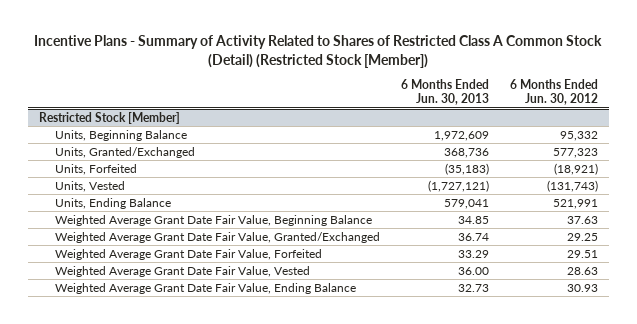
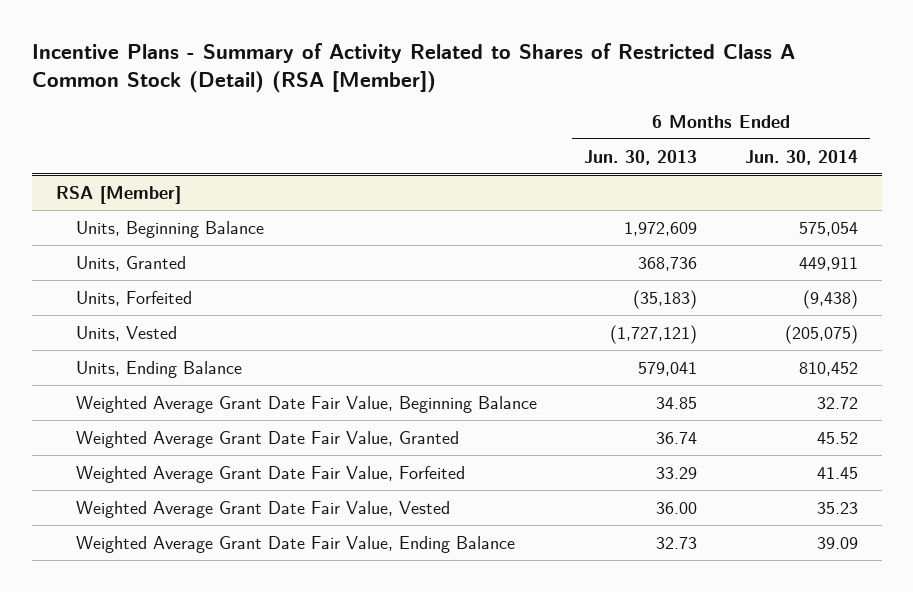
- Incentive Plans - Summary of Activity Related to Shares of Restricted Class A Common Stock (Detail) (Restricted Stock [Member])
+ Incentive Plans - Summary of Activity Related to Shares of Restricted Class A Common Stock (Detail) (RSA [Member])
- | 6 Months Ended Jun. 30, 2013 | 6 Months Ended Jun. 30, 2012
+ | 6 Months Ended Jun. 30, 2013 | 6 Months Ended Jun. 30, 2014
- Restricted Stock [Member]
+ RSA [Member]
- Units, Granted/Exchanged | 368,736 | 577,323
+ Units, Granted | 368,736 | 449,911
- Weighted Average Grant Date Fair Value, Granted/Exchanged | 36.74 | 29.25
+ Weighted Average Grant Date Fair Value, Granted | 36.74 | 45.52

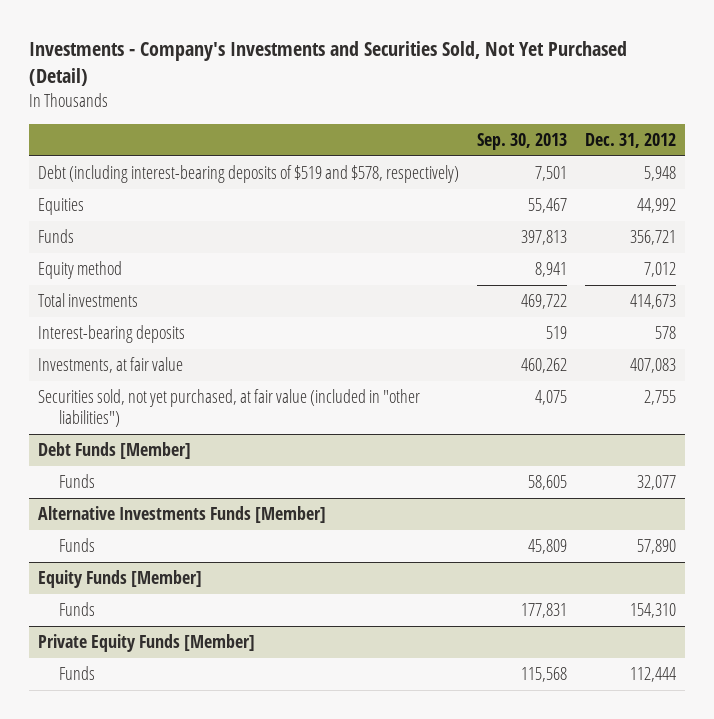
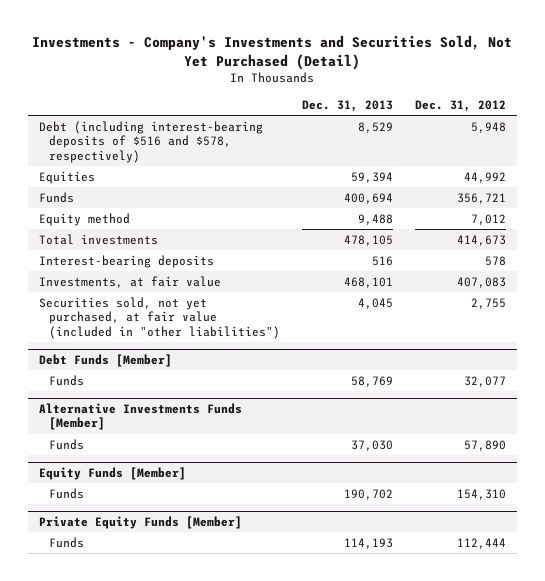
- | Sep. 30, 2013 | Dec. 31, 2012
+ | Dec. 31, 2013 | Dec. 31, 2012
- Debt (including interest-bearing deposits of $519 and $578, respectively) | 7,501 | 5,948
+ Debt (including interest-bearing deposits of $516 and $578, respectively) | 8,529 | 5,948

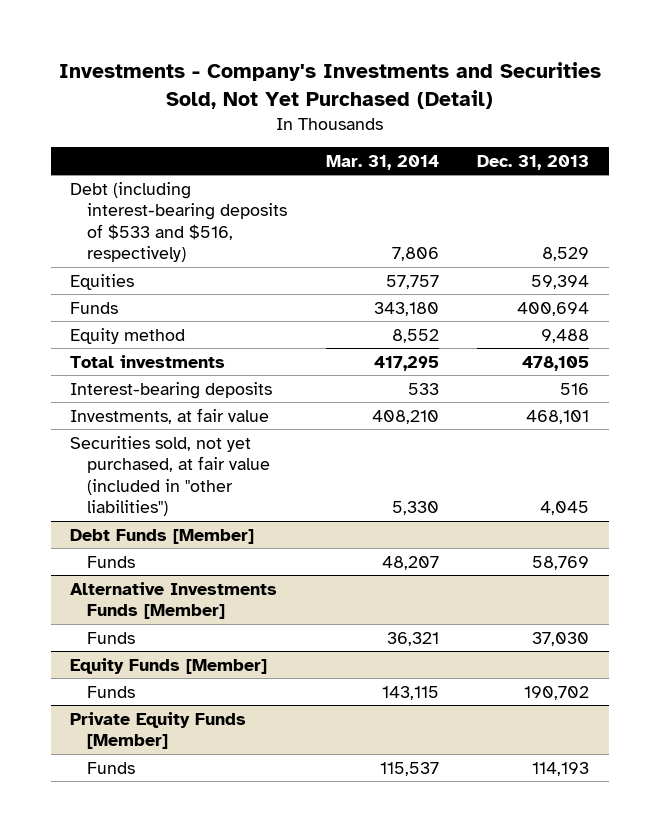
- | Dec. 31, 2013 | Dec. 31, 2012
+ | Mar. 31, 2014 | Dec. 31, 2013
- Debt (including interest-bearing deposits of $516 and $578, respectively) | 8,529 | 5,948
+ Debt (including interest-bearing deposits of $533 and $516, respectively) | 7,806 | 8,529

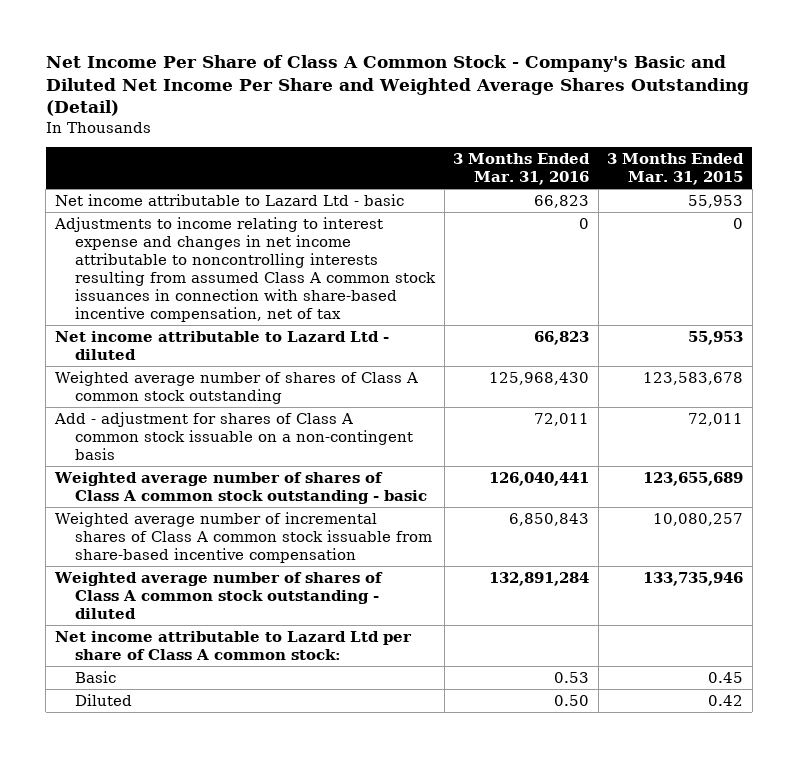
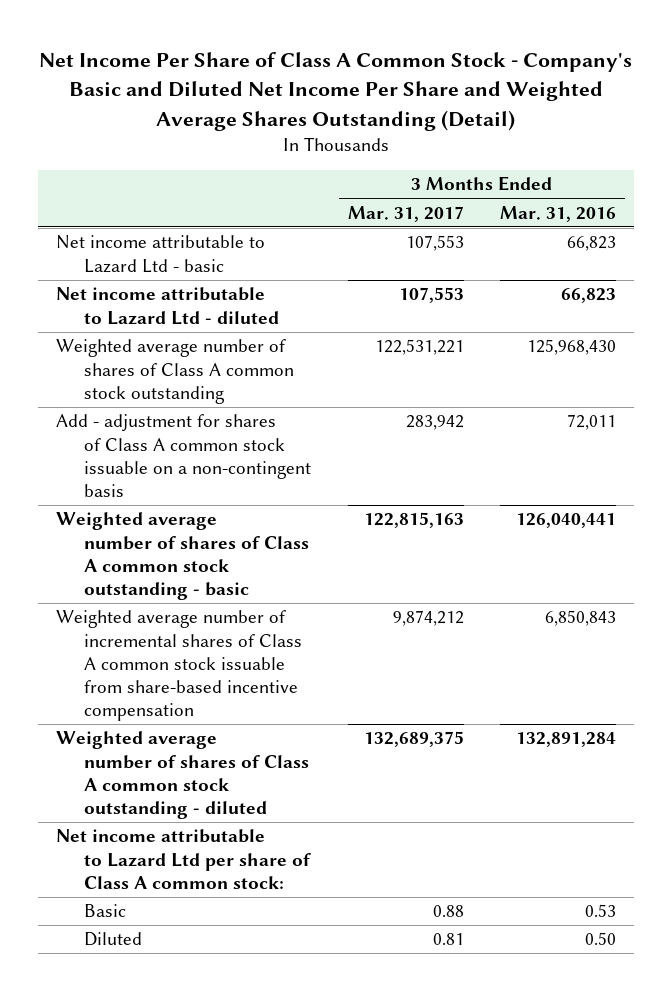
- | 3 Months Ended Mar. 31, 2016 | 3 Months Ended Mar. 31, 2015
+ | 3 Months Ended Mar. 31, 2017 | 3 Months Ended Mar. 31, 2016
- Adjustments to income relating to interest expense and changes in net income attributable to noncontrolling interests resulting from assumed Class A common stock issuances in connection with share-based incentive compensation, net of tax | 0 | 0

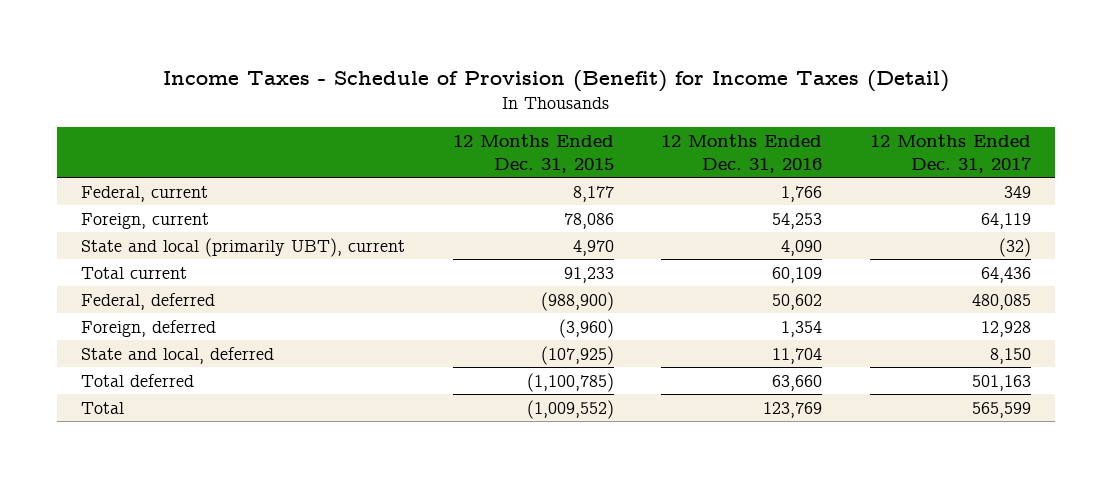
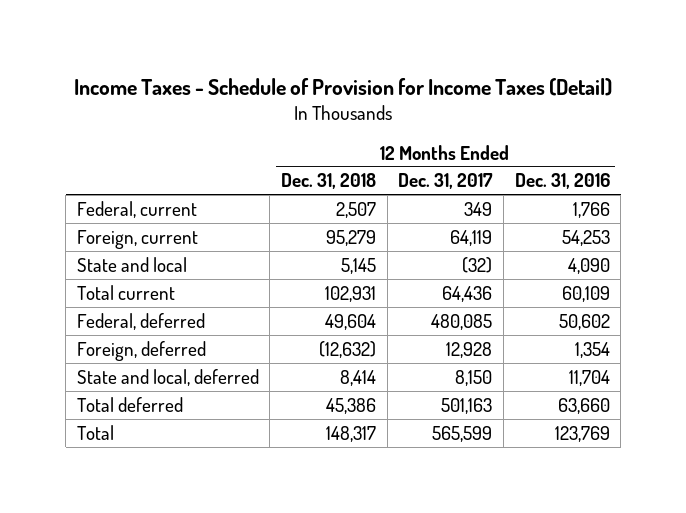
- Income Taxes - Schedule of Provision (Benefit) for Income Taxes (Detail)
+ Income Taxes - Schedule of Provision for Income Taxes (Detail)
- | 12 Months Ended Dec. 31, 2015 | 12 Months Ended Dec. 31, 2016 | 12 Months Ended Dec. 31, 2017
+ | 12 Months Ended Dec. 31, 2018 | 12 Months Ended Dec. 31, 2017 | 12 Months Ended Dec. 31, 2016
- State and local (primarily UBT), current | 4,970 | 4,090 | (32)
+ State and local | 5,145 | (32) | 4,090

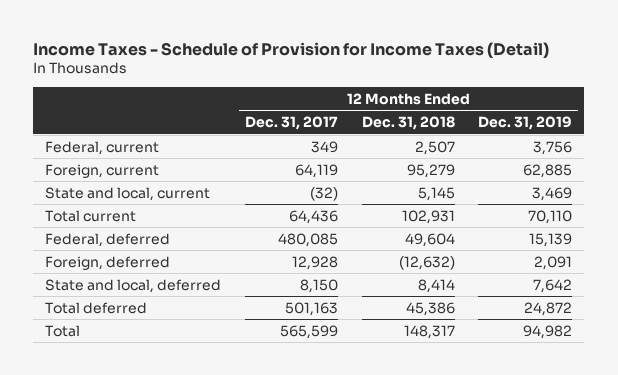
- | 12 Months Ended Dec. 31, 2018 | 12 Months Ended Dec. 31, 2017 | 12 Months Ended Dec. 31, 2016
+ | 12 Months Ended Dec. 31, 2017 | 12 Months Ended Dec. 31, 2018 | 12 Months Ended Dec. 31, 2019
- State and local | 5,145 | (32) | 4,090
+ State and local, current | (32) | 5,145 | 3,469

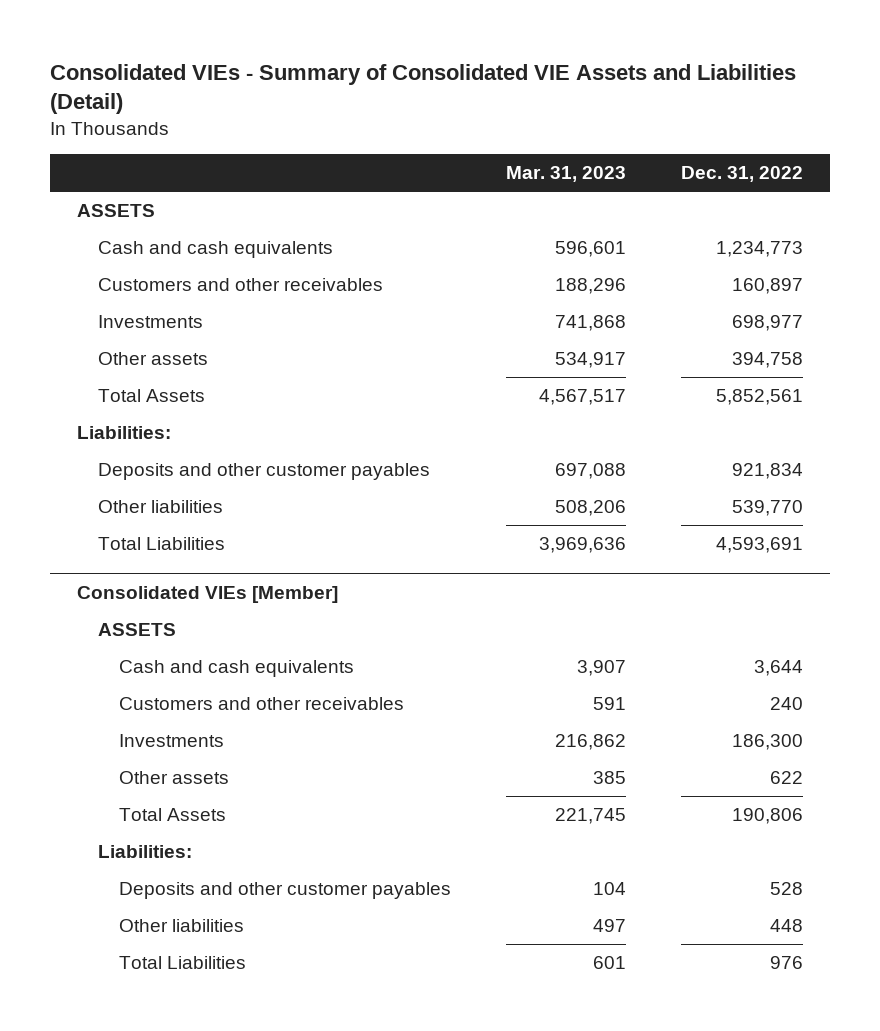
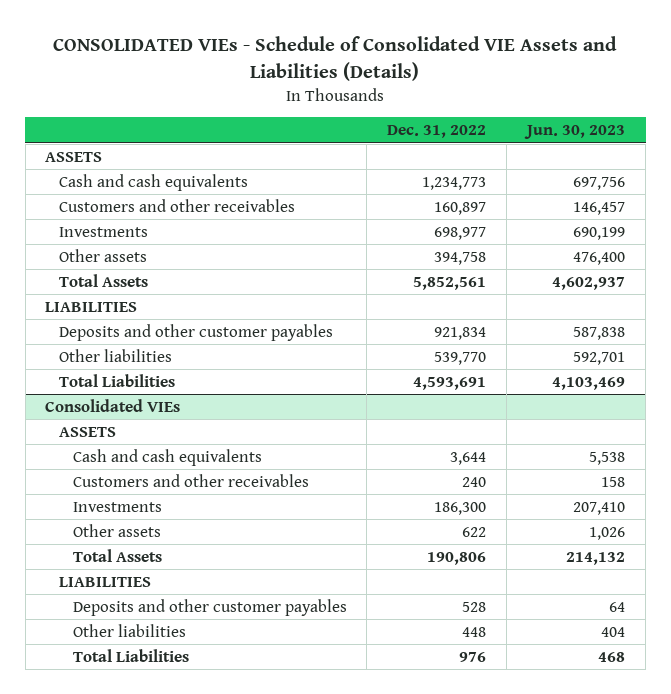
- Consolidated VIEs - Summary of Consolidated VIE Assets and Liabilities (Detail)
+ CONSOLIDATED VIEs - Schedule of Consolidated VIE Assets and Liabilities (Details)
- | Mar. 31, 2023 | Dec. 31, 2022
+ | Dec. 31, 2022 | Jun. 30, 2023
- Liabilities:
+ LIABILITIES
- Consolidated VIEs [Member]
+ Consolidated VIEs
- Liabilities:
+ LIABILITIES

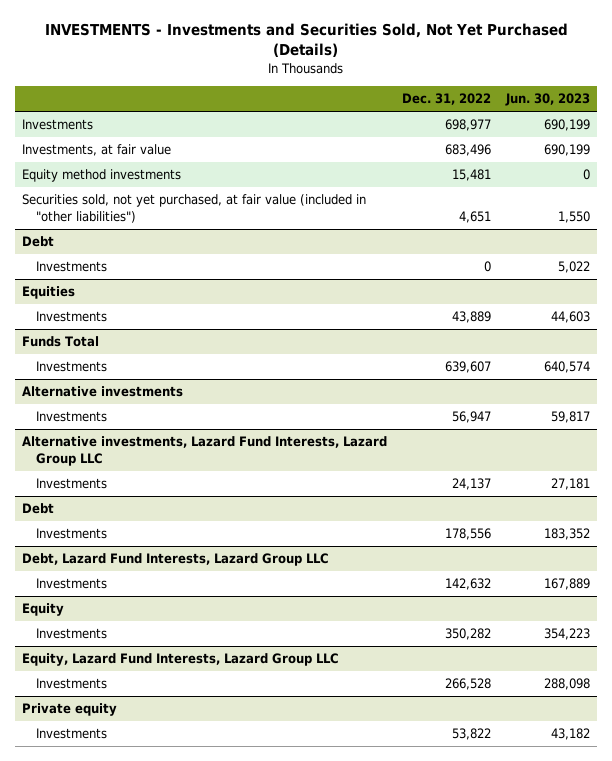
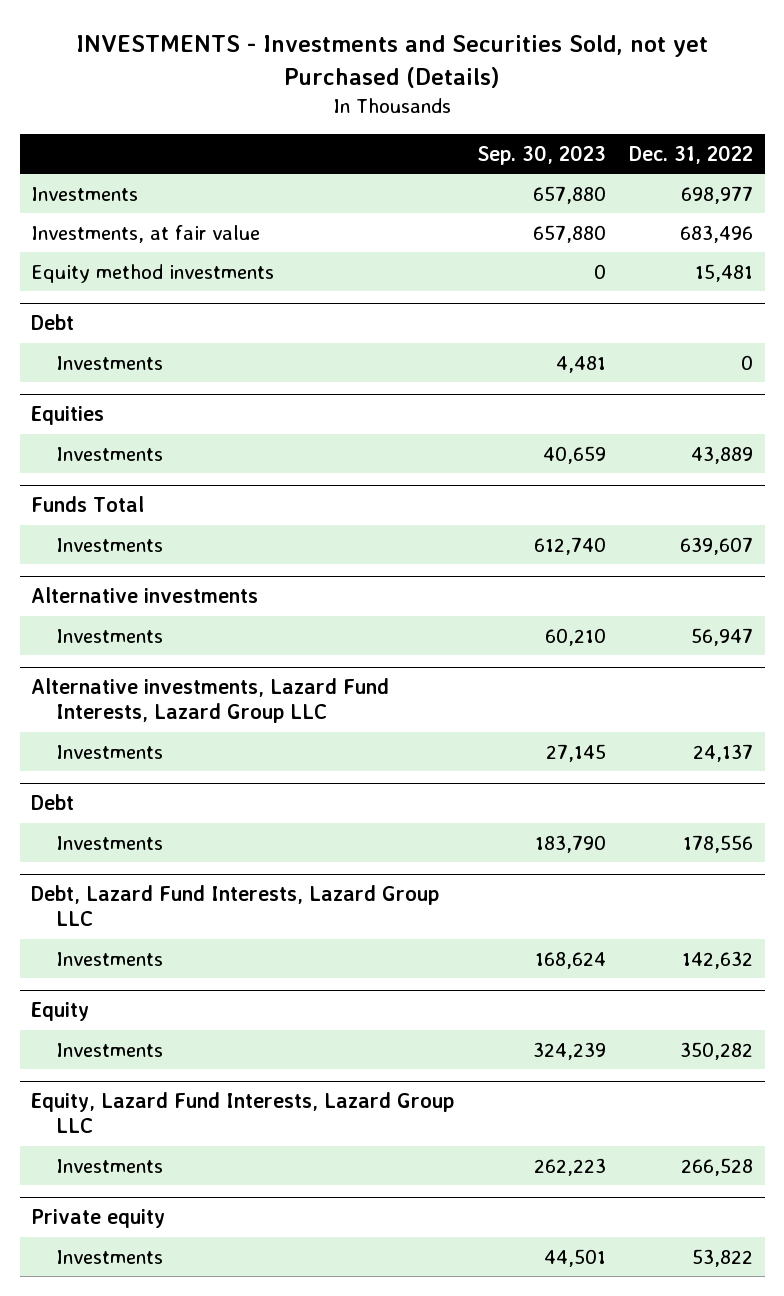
- INVESTMENTS - Investments and Securities Sold, Not Yet Purchased (Details)
+ INVESTMENTS - Investments and Securities Sold, not yet Purchased (Details)
- | Dec. 31, 2022 | Jun. 30, 2023
+ | Sep. 30, 2023 | Dec. 31, 2022
- Securities sold, not yet purchased, at fair value (included in "other liabilities") | 4,651 | 1,550

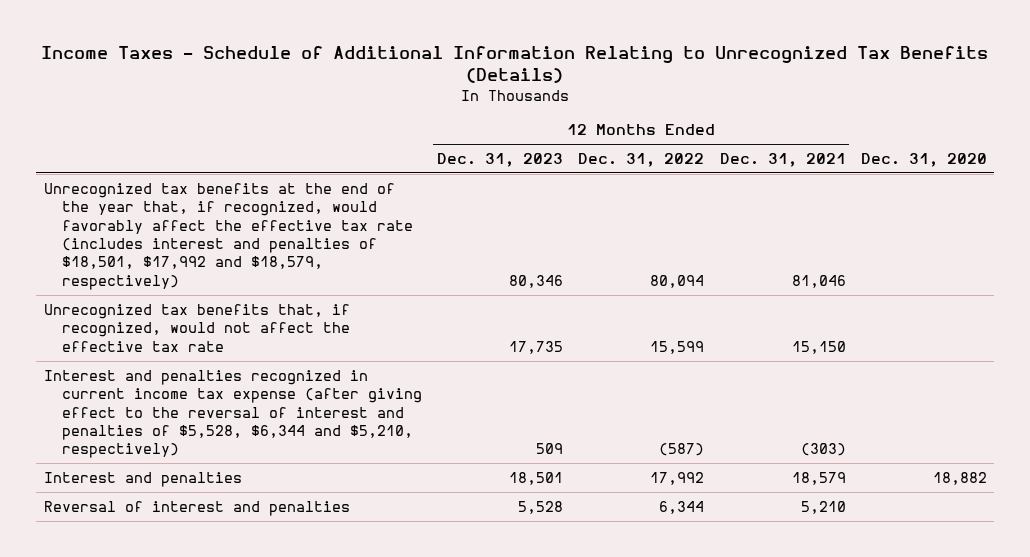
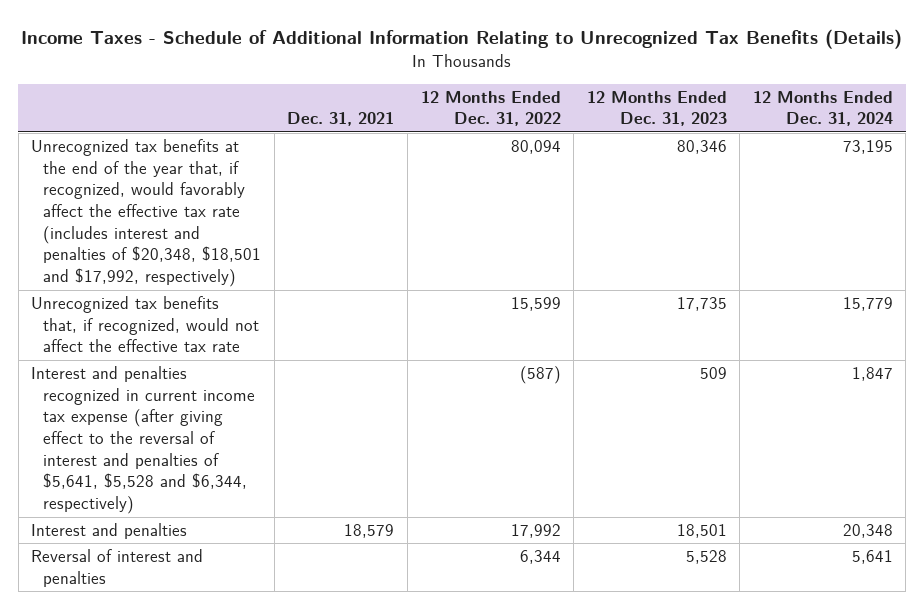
- | 12 Months Ended Dec. 31, 2023 | 12 Months Ended Dec. 31, 2022 | 12 Months Ended Dec. 31, 2021 | Dec. 31, 2020
+ | Dec. 31, 2021 | 12 Months Ended Dec. 31, 2022 | 12 Months Ended Dec. 31, 2023 | 12 Months Ended Dec. 31, 2024
- Unrecognized tax benefits at the end of the year that, if recognized, would favorably affect the effective tax rate (includes interest and penalties of $18,501, $17,992 and $18,579, respectively) | 80,346 | 80,094 | 81,046 |
+ Unrecognized tax benefits at the end of the year that, if recognized, would favorably affect the effective tax rate (includes interest and penalties of $20,348, $18,501 and $17,992, respectively) | | 80,094 | 80,346 | 73,195
- Interest and penalties recognized in current income tax expense (after giving effect to the reversal of interest and penalties of $5,528, $6,344 and $5,210, respectively) | 509 | (587) | (303) |
+ Interest and penalties recognized in current income tax expense (after giving effect to the reversal of interest and penalties of $5,641, $5,528 and $6,344, respectively) | | (587) | 509 | 1,847

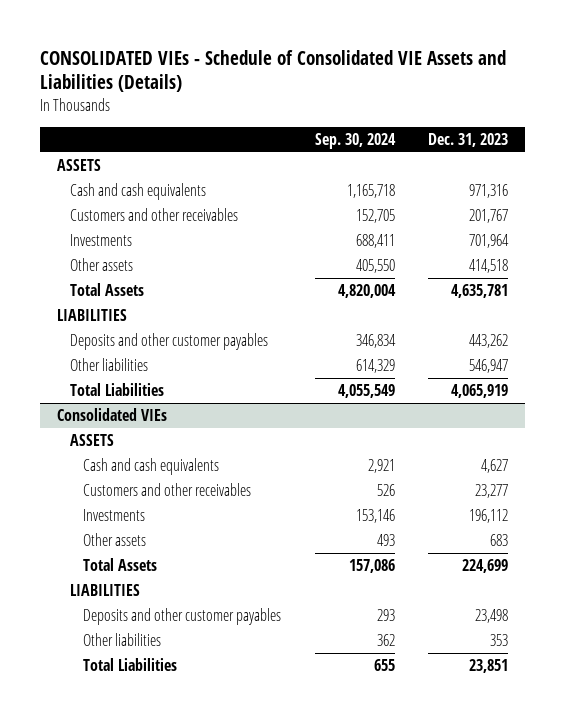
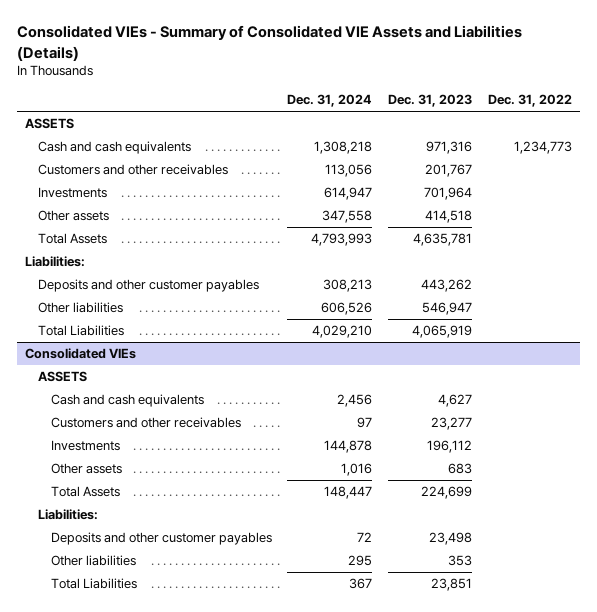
- CONSOLIDATED VIEs - Schedule of Consolidated VIE Assets and Liabilities (Details)
+ Consolidated VIEs - Summary of Consolidated VIE Assets and Liabilities (Details)
- | Sep. 30, 2024 | Dec. 31, 2023
+ | Dec. 31, 2024 | Dec. 31, 2023 | Dec. 31, 2022
- LIABILITIES
+ Liabilities:
@ Consolidated VIEs
- LIABILITIES
+ Liabilities:

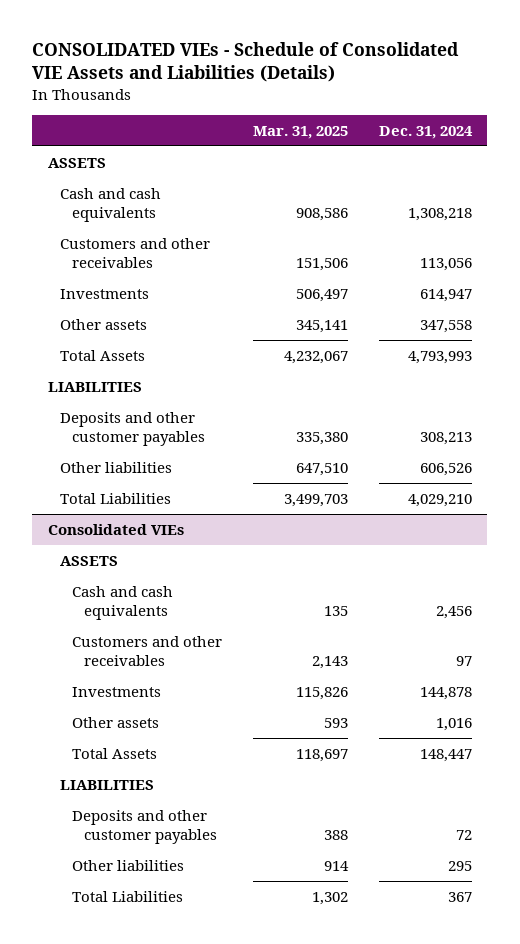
- Consolidated VIEs - Summary of Consolidated VIE Assets and Liabilities (Details)
+ CONSOLIDATED VIEs - Schedule of Consolidated VIE Assets and Liabilities (Details)
- | Dec. 31, 2024 | Dec. 31, 2023 | Dec. 31, 2022
+ | Mar. 31, 2025 | Dec. 31, 2024
- Liabilities:
+ LIABILITIES
@ Consolidated VIEs
- Liabilities:
+ LIABILITIES

